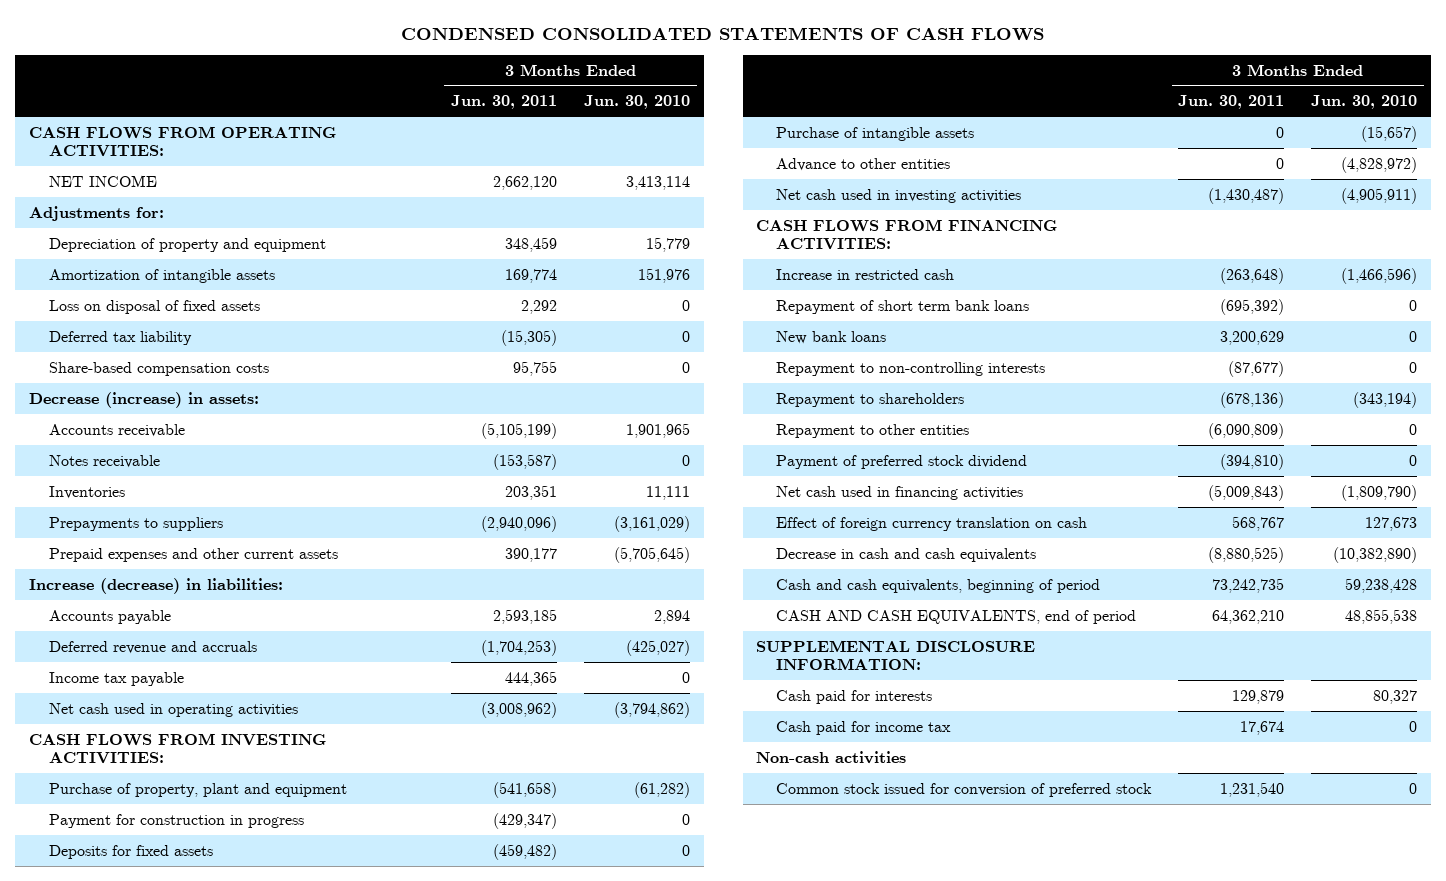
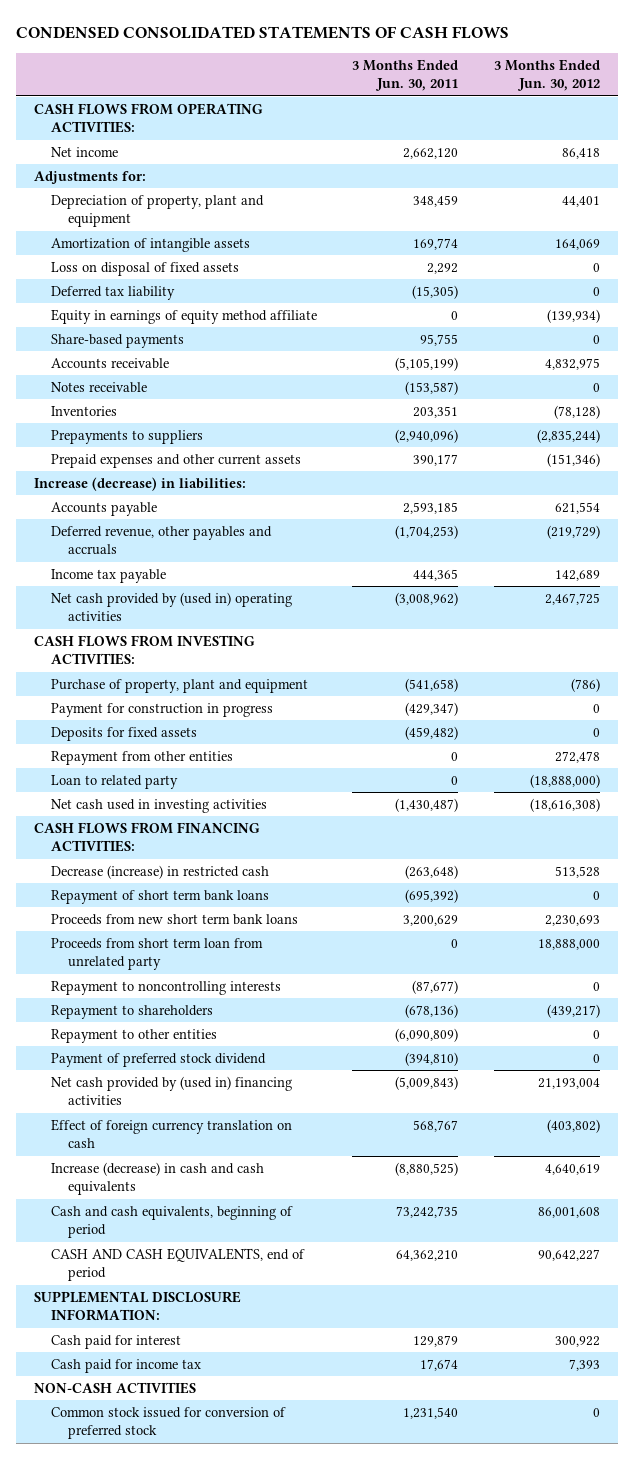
- | 3 Months Ended Jun. 30, 2011 | 3 Months Ended Jun. 30, 2010
+ | 3 Months Ended Jun. 30, 2011 | 3 Months Ended Jun. 30, 2012
- NET INCOME | 2,662,120 | 3,413,114
+ Net income | 2,662,120 | 86,418
- Depreciation of property and equipment | 348,459 | 15,779
+ Depreciation of property, plant and equipment | 348,459 | 44,401
- Share-based compensation costs | 95,755 | 0
- Decrease (increase) in assets:
+ Equity in earnings of equity method affiliate | 0 | (139,934)
+ Share-based payments | 95,755 | 0
- Deferred revenue and accruals | (1,704,253) | (425,027)
+ Deferred revenue, other payables and accruals | (1,704,253) | (219,729)
- Net cash used in operating activities | (3,008,962) | (3,794,862)
+ Net cash provided by (used in) operating activities | (3,008,962) | 2,467,725
- Purchase of intangible assets | 0 | (15,657)
- Advance to other entities | 0 | (4,828,972)
+ Repayment from other entities | 0 | 272,478
+ Loan to related party | 0 | (18,888,000)
- Increase in restricted cash | (263,648) | (1,466,596)
+ Decrease (increase) in restricted cash | (263,648) | 513,528
- New bank loans | 3,200,629 | 0
- Repayment to non-controlling interests | (87,677) | 0
+ Proceeds from new short term bank loans | 3,200,629 | 2,230,693
+ Proceeds from short term loan from unrelated party | 0 | 18,888,000
+ Repayment to noncontrolling interests | (87,677) | 0
- Net cash used in financing activities | (5,009,843) | (1,809,790)
+ Net cash provided by (used in) financing activities | (5,009,843) | 21,193,004
- Decrease in cash and cash equivalents | (8,880,525) | (10,382,890)
+ Increase (decrease) in cash and cash equivalents | (8,880,525) | 4,640,619
- Cash paid for interests | 129,879 | 80,327
+ Cash paid for interest | 129,879 | 300,922
- Non-cash activities
+ NON-CASH ACTIVITIES

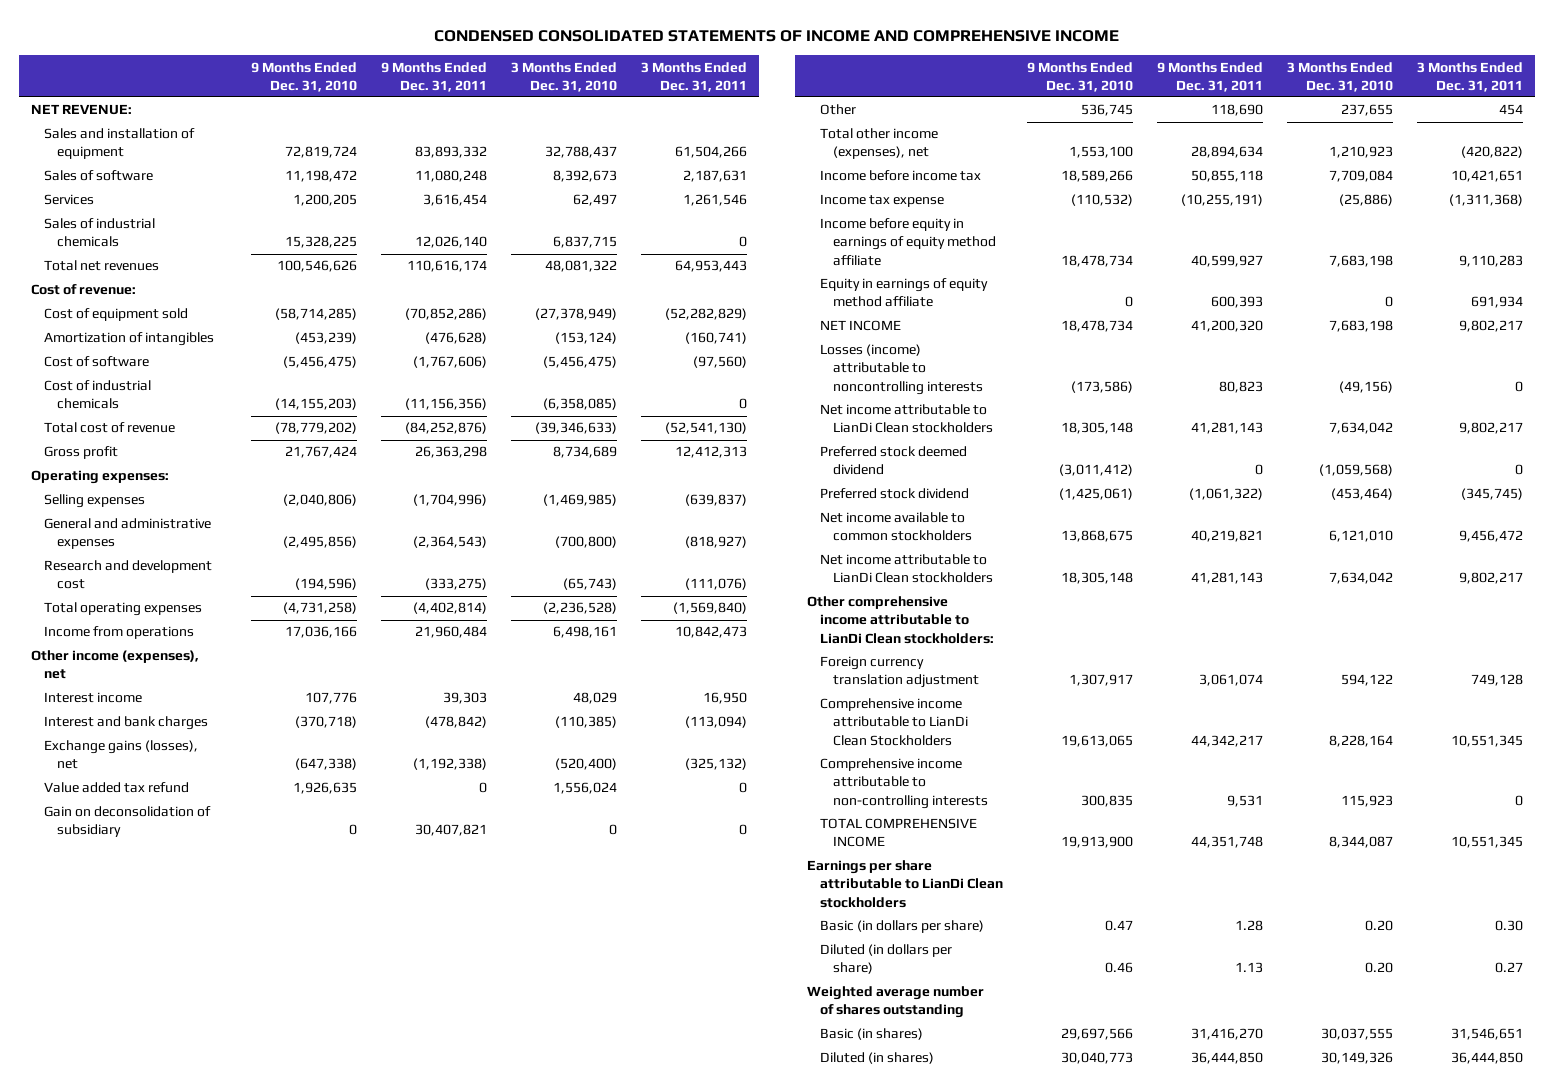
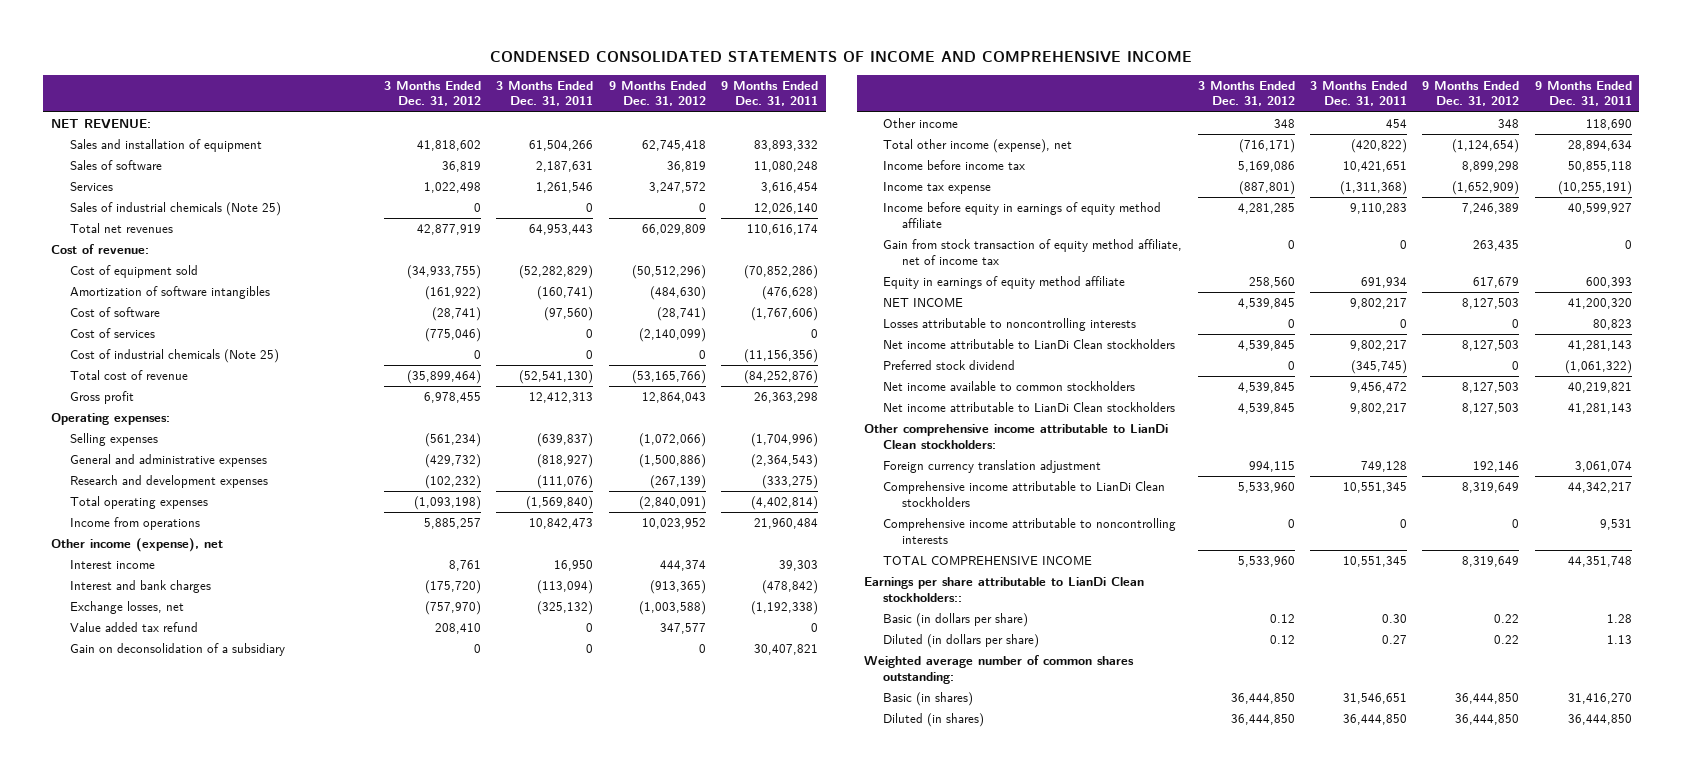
- | 9 Months Ended Dec. 31, 2010 | 9 Months Ended Dec. 31, 2011 | 3 Months Ended Dec. 31, 2010 | 3 Months Ended Dec. 31, 2011
+ | 3 Months Ended Dec. 31, 2012 | 3 Months Ended Dec. 31, 2011 | 9 Months Ended Dec. 31, 2012 | 9 Months Ended Dec. 31, 2011
- Sales of industrial chemicals | 15,328,225 | 12,026,140 | 6,837,715 | 0
+ Sales of industrial chemicals (Note 25) | 0 | 0 | 0 | 12,026,140
- Amortization of intangibles | (453,239) | (476,628) | (153,124) | (160,741)
+ Amortization of software intangibles | (161,922) | (160,741) | (484,630) | (476,628)
- Cost of industrial chemicals | (14,155,203) | (11,156,356) | (6,358,085) | 0
+ Cost of services | (775,046) | 0 | (2,140,099) | 0
+ Cost of industrial chemicals (Note 25) | 0 | 0 | 0 | (11,156,356)
- Research and development cost | (194,596) | (333,275) | (65,743) | (111,076)
+ Research and development expenses | (102,232) | (111,076) | (267,139) | (333,275)
- Other income (expenses), net
+ Other income (expense), net
- Exchange gains (losses), net | (647,338) | (1,192,338) | (520,400) | (325,132)
+ Exchange losses, net | (757,970) | (325,132) | (1,003,588) | (1,192,338)
- Gain on deconsolidation of subsidiary | 0 | 30,407,821 | 0 | 0
- Other | 536,745 | 118,690 | 237,655 | 454
- Total other income (expenses), net | 1,553,100 | 28,894,634 | 1,210,923 | (420,822)
+ Gain on deconsolidation of a subsidiary | 0 | 0 | 0 | 30,407,821
+ Other income | 348 | 454 | 348 | 118,690
+ Total other income (expense), net | (716,171) | (420,822) | (1,124,654) | 28,894,634
+ Gain from stock transaction of equity method affiliate, net of income tax | 0 | 0 | 263,435 | 0
- Losses (income) attributable to noncontrolling interests | (173,586) | 80,823 | (49,156) | 0
+ Losses attributable to noncontrolling interests | 0 | 0 | 0 | 80,823
- Preferred stock deemed dividend | (3,011,412) | 0 | (1,059,568) | 0
- Comprehensive income attributable to LianDi Clean Stockholders | 19,613,065 | 44,342,217 | 8,228,164 | 10,551,345
- Comprehensive income attributable to non-controlling interests | 300,835 | 9,531 | 115,923 | 0
+ Comprehensive income attributable to LianDi Clean stockholders | 5,533,960 | 10,551,345 | 8,319,649 | 44,342,217
+ Comprehensive income attributable to noncontrolling interests | 0 | 0 | 0 | 9,531
- Earnings per share attributable to LianDi Clean stockholders
+ Earnings per share attributable to LianDi Clean stockholders::
- Weighted average number of shares outstanding
+ Weighted average number of common shares outstanding:

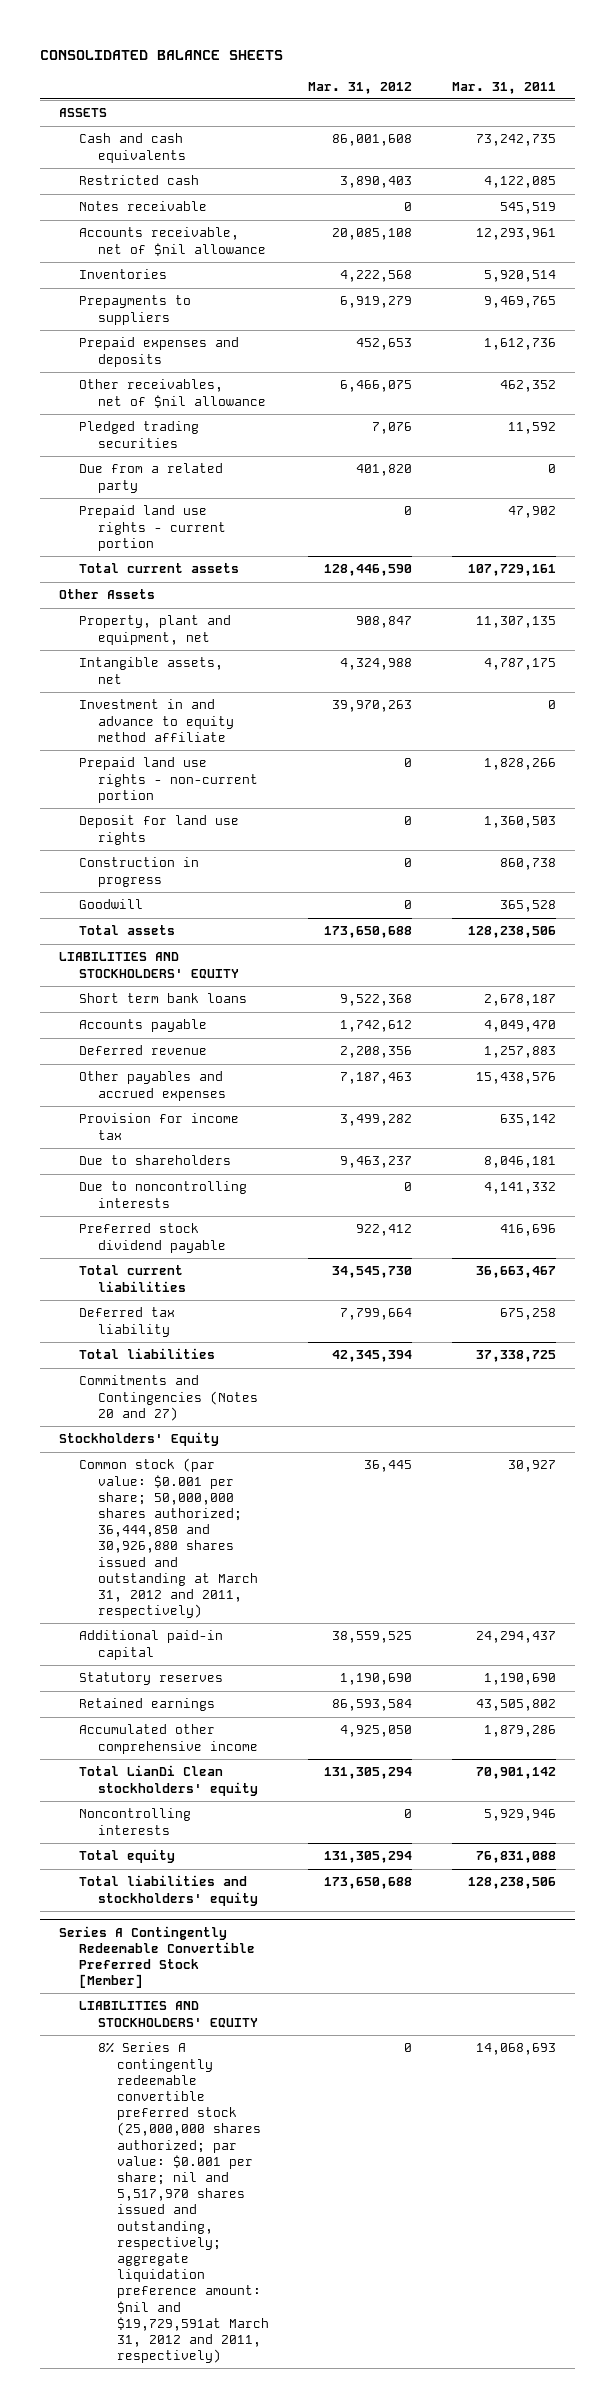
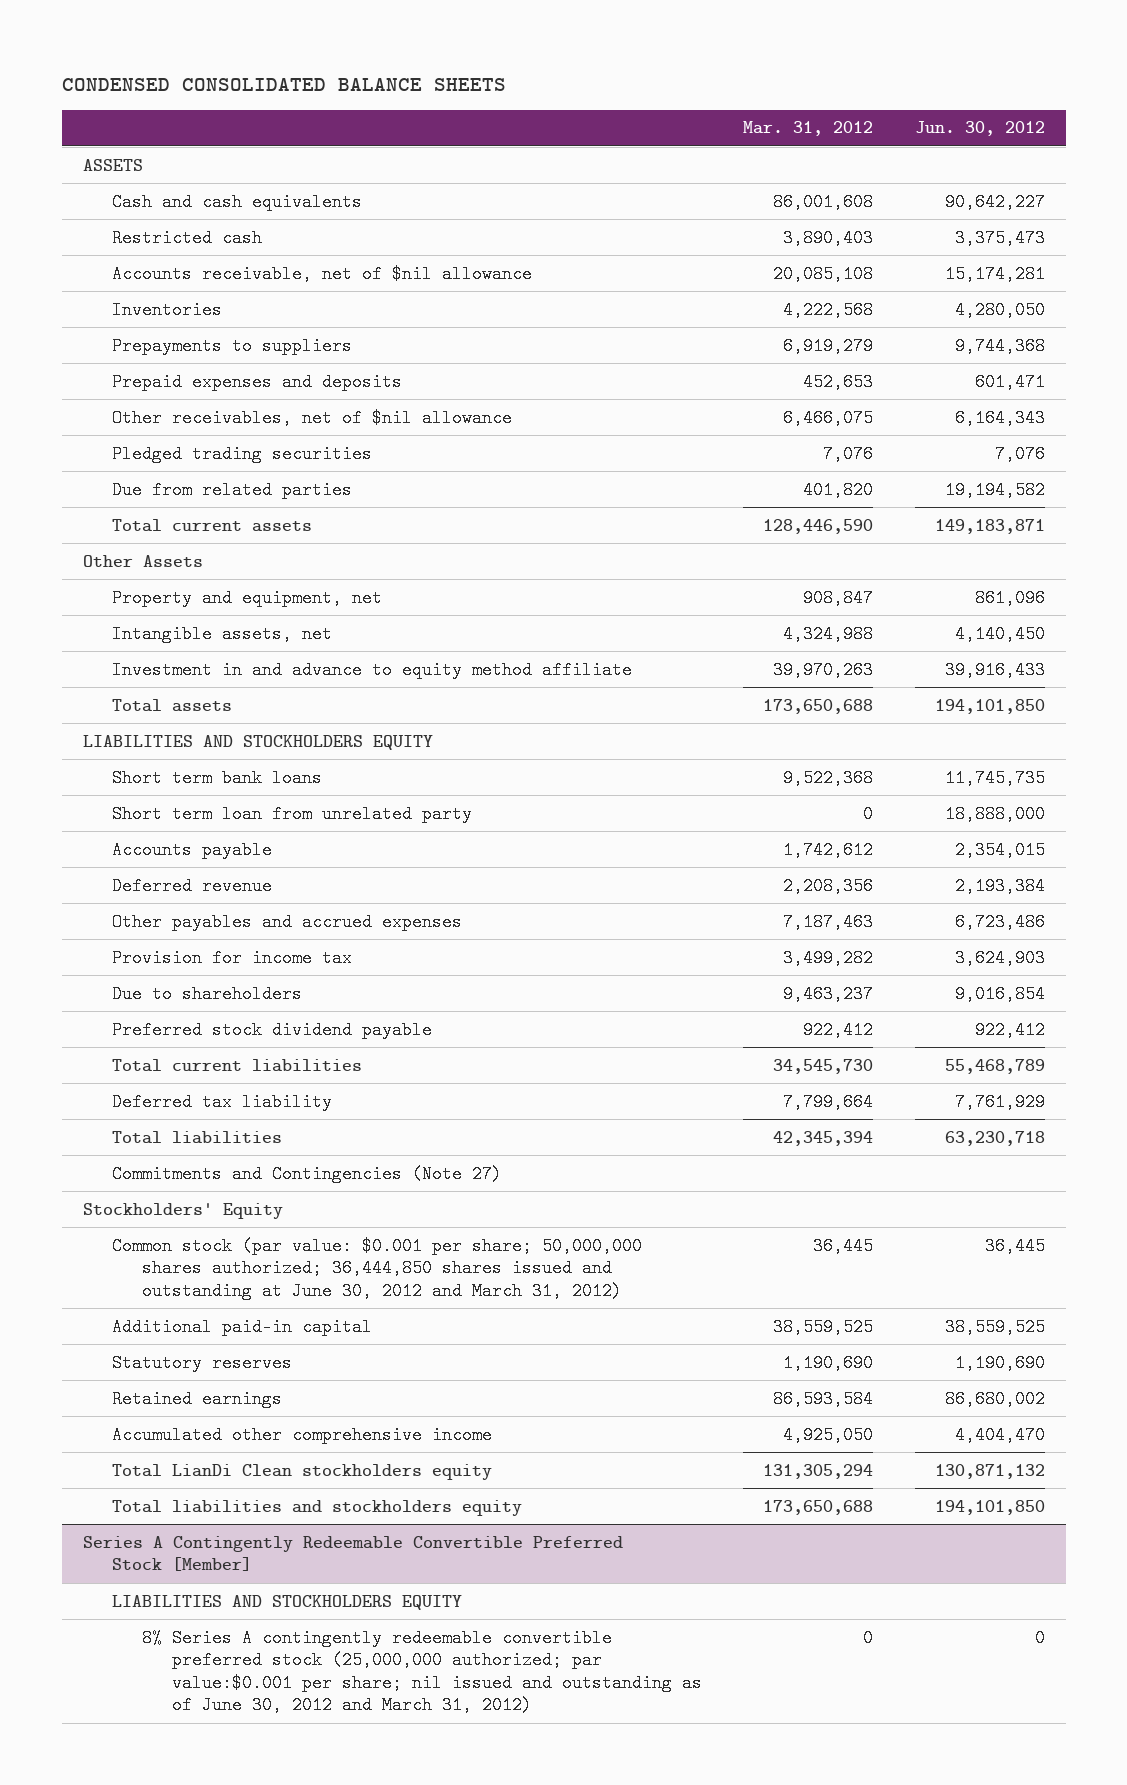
- CONSOLIDATED BALANCE SHEETS
+ CONDENSED CONSOLIDATED BALANCE SHEETS
- | Mar. 31, 2012 | Mar. 31, 2011
+ | Mar. 31, 2012 | Jun. 30, 2012
- Notes receivable | 0 | 545,519
- Due from a related party | 401,820 | 0
- Prepaid land use rights - current portion | 0 | 47,902
+ Due from related parties | 401,820 | 19,194,582
- Property, plant and equipment, net | 908,847 | 11,307,135
+ Property and equipment, net | 908,847 | 861,096
- Prepaid land use rights - non-current portion | 0 | 1,828,266
- Deposit for land use rights | 0 | 1,360,503
- Construction in progress | 0 | 860,738
- Goodwill | 0 | 365,528
- LIABILITIES AND STOCKHOLDERS' EQUITY
+ LIABILITIES AND STOCKHOLDERS EQUITY
+ Short term loan from unrelated party | 0 | 18,888,000
- Due to noncontrolling interests | 0 | 4,141,332
- Commitments and Contingencies (Notes 20 and 27)
+ Commitments and Contingencies (Note 27)
- Common stock (par value: $0.001 per share; 50,000,000 shares authorized; 36,444,850 and 30,926,880 shares issued and outstanding at March 31, 2012 and 2011, respectively) | 36,445 | 30,927
+ Common stock (par value: $0.001 per share; 50,000,000 shares authorized; 36,444,850 shares issued and outstanding at June 30, 2012 and March 31, 2012) | 36,445 | 36,445
- Total LianDi Clean stockholders' equity | 131,305,294 | 70,901,142
- Noncontrolling interests | 0 | 5,929,946
- Total equity | 131,305,294 | 76,831,088
- Total liabilities and stockholders' equity | 173,650,688 | 128,238,506
+ Total LianDi Clean stockholders equity | 131,305,294 | 130,871,132
+ Total liabilities and stockholders equity | 173,650,688 | 194,101,850
@ Series A Contingently Redeemable Convertible Preferred Stock [Member]
- LIABILITIES AND STOCKHOLDERS' EQUITY
- 8% Series A contingently redeemable convertible preferred stock (25,000,000 shares authorized; par value: $0.001 per share; nil and 5,517,970 shares issued and outstanding, respectively; aggregate liquidation preference amount: $nil and $19,729,591at March 31, 2012 and 2011, respectively) | 0 | 14,068,693
+ LIABILITIES AND STOCKHOLDERS EQUITY
+ 8% Series A contingently redeemable convertible preferred stock (25,000,000 authorized; par value:$0.001 per share; nil issued and outstanding as of June 30, 2012 and March 31, 2012) | 0 | 0

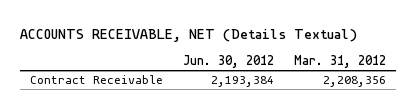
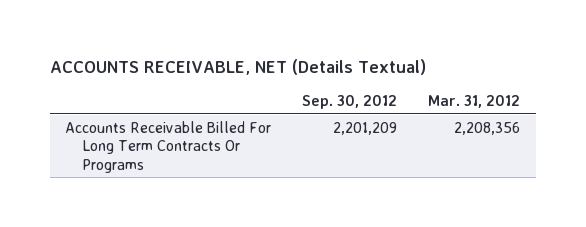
- | Jun. 30, 2012 | Mar. 31, 2012
+ | Sep. 30, 2012 | Mar. 31, 2012
- Contract Receivable | 2,193,384 | 2,208,356
+ Accounts Receivable Billed For Long Term Contracts Or Programs | 2,201,209 | 2,208,356

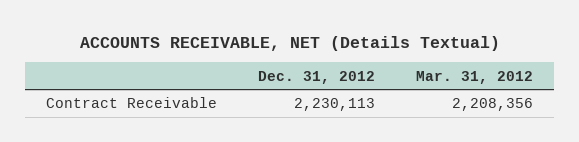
- | Sep. 30, 2012 | Mar. 31, 2012
+ | Dec. 31, 2012 | Mar. 31, 2012
- Accounts Receivable Billed For Long Term Contracts Or Programs | 2,201,209 | 2,208,356
+ Contract Receivable | 2,230,113 | 2,208,356

